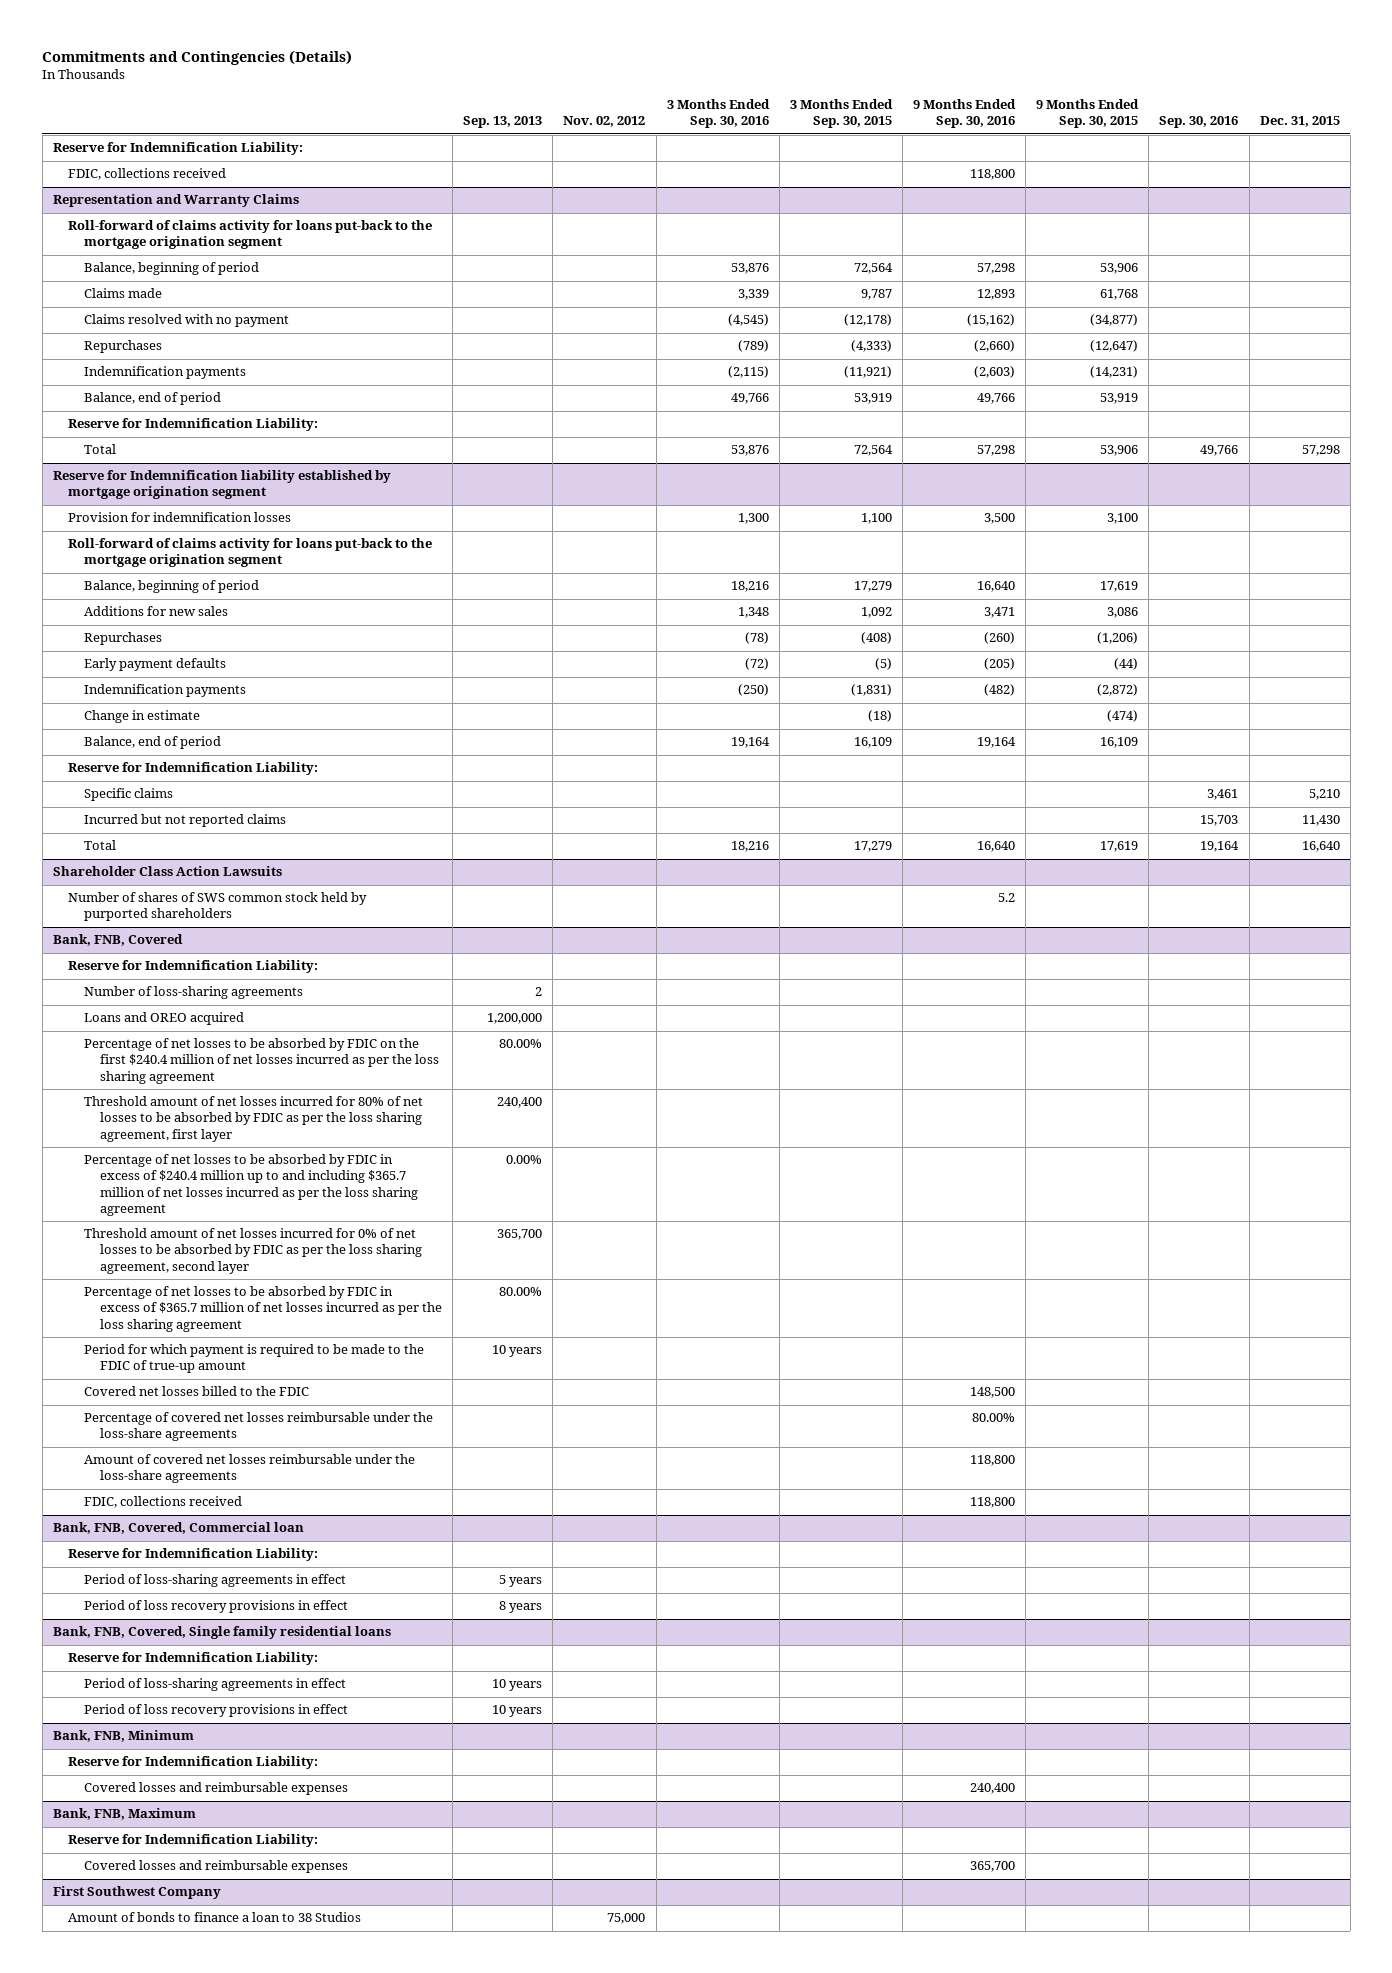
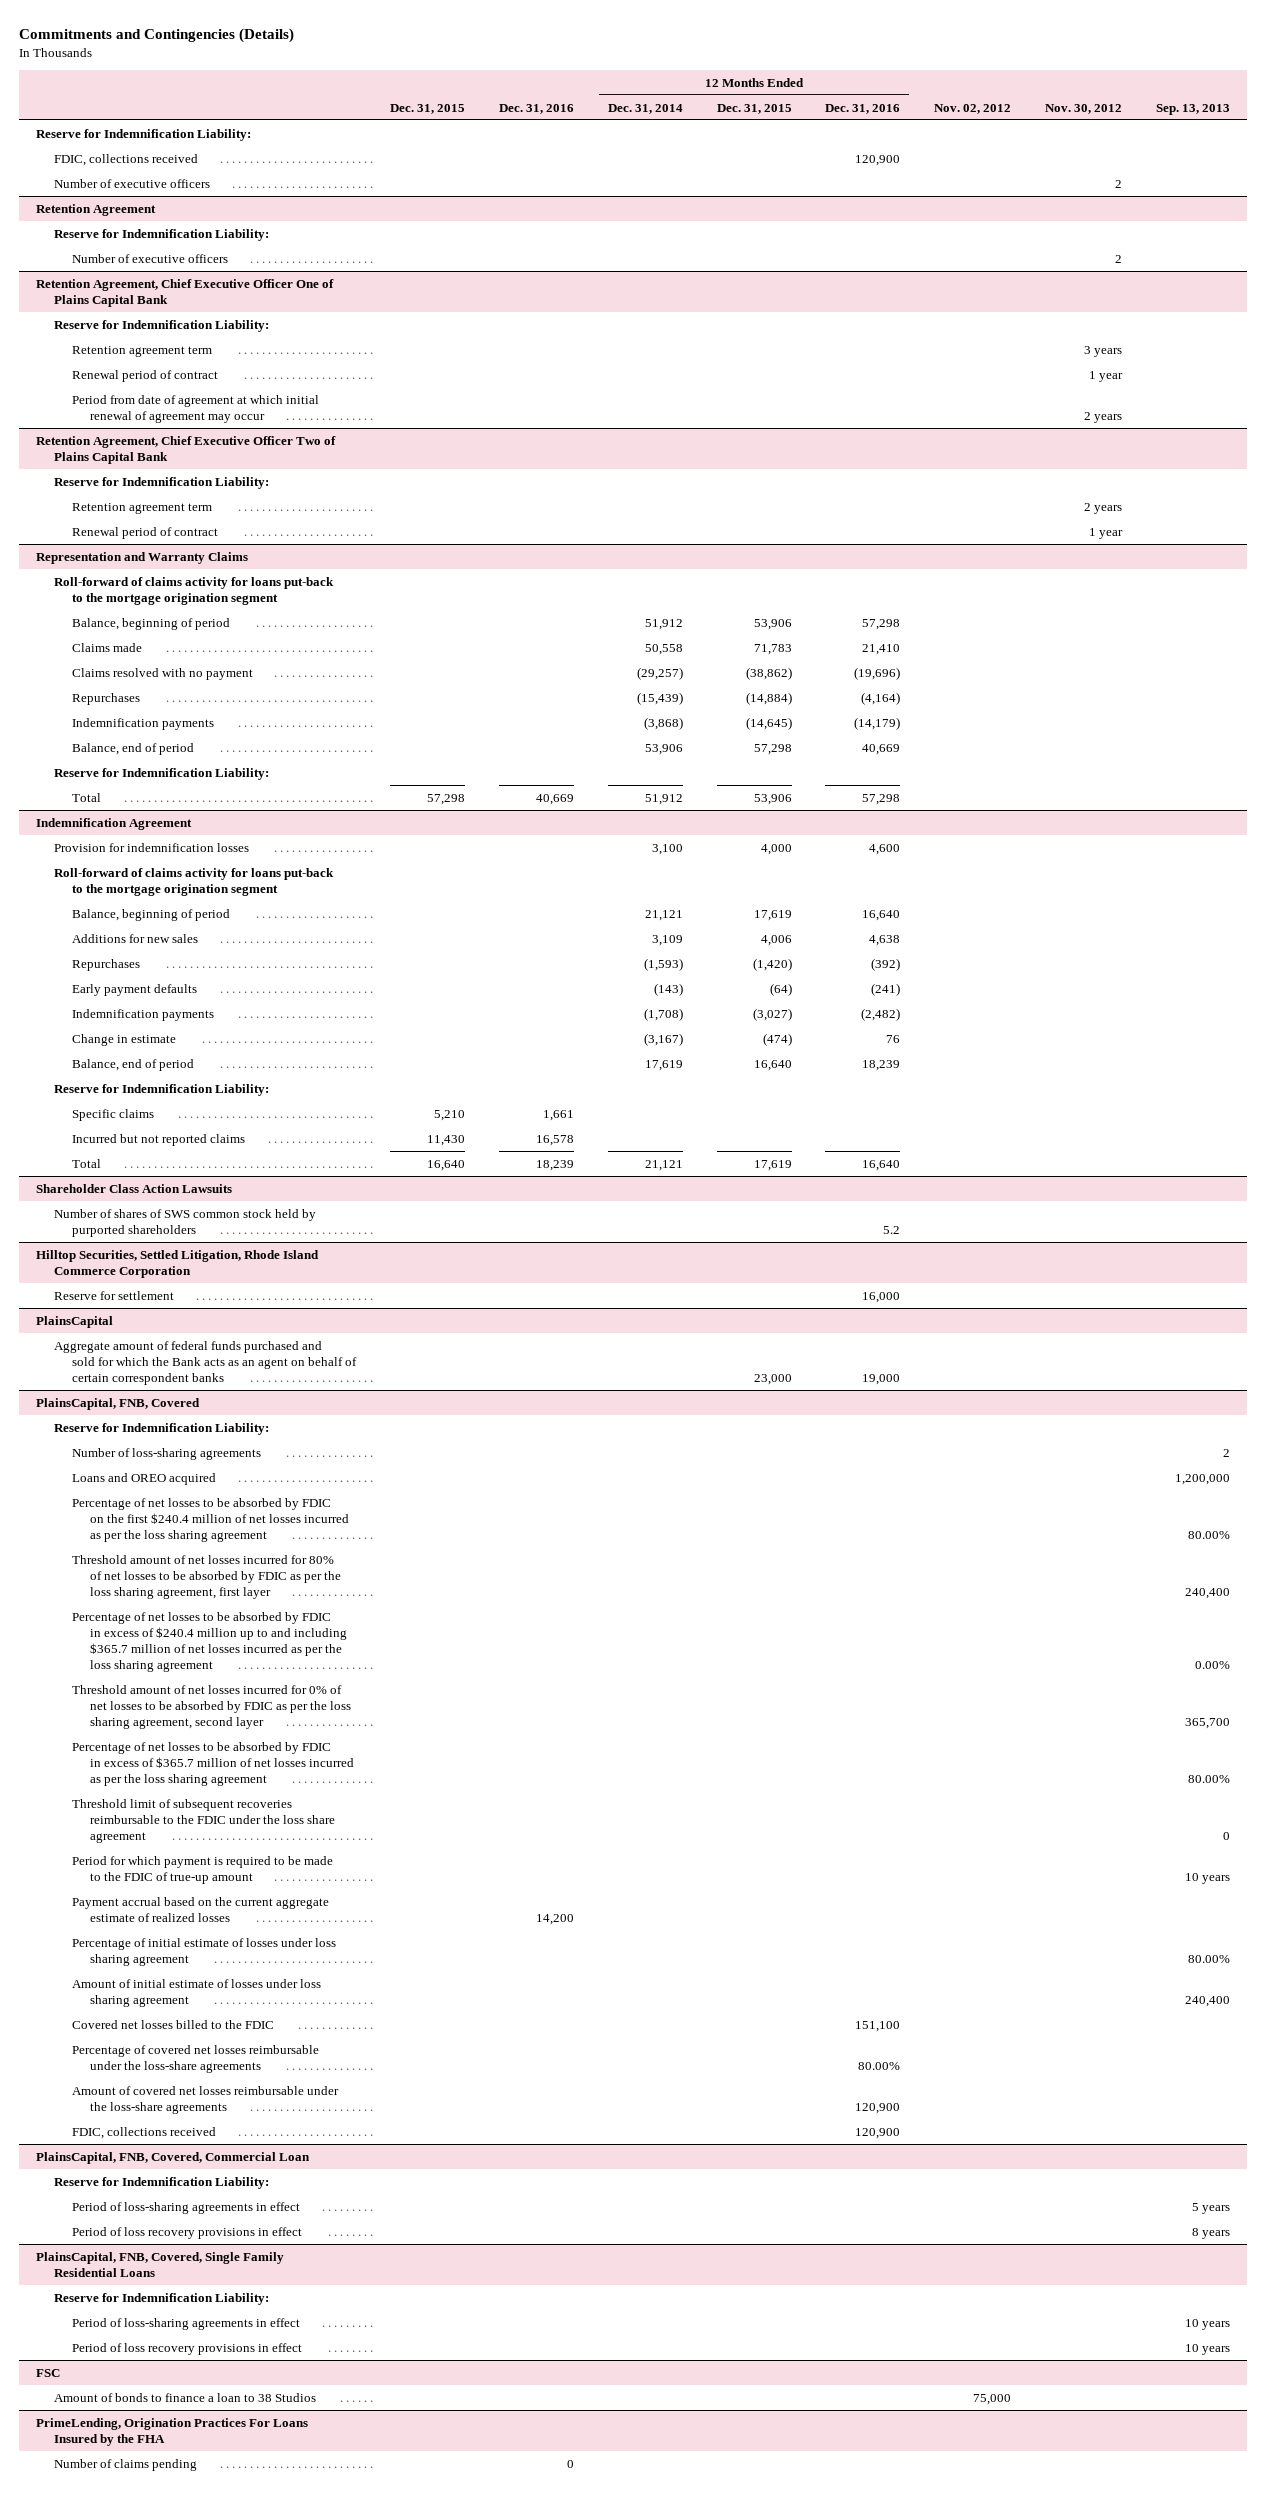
- | Sep. 13, 2013 | Nov. 02, 2012 | 3 Months Ended Sep. 30, 2016 | 3 Months Ended Sep. 30, 2015 | 9 Months Ended Sep. 30, 2016 | 9 Months Ended Sep. 30, 2015 | Sep. 30, 2016 | Dec. 31, 2015
+ | Dec. 31, 2015 | Dec. 31, 2016 | 12 Months Ended Dec. 31, 2014 | 12 Months Ended Dec. 31, 2015 | 12 Months Ended Dec. 31, 2016 | Nov. 02, 2012 | Nov. 30, 2012 | Sep. 13, 2013
+ Number of executive officers | | | | | | | 2 |
+ Retention Agreement
+ Reserve for Indemnification Liability:
+ Number of executive officers | | | | | | | 2 |
+ Retention Agreement, Chief Executive Officer One of Plains Capital Bank
+ Reserve for Indemnification Liability:
+ Retention agreement term | | | | | | | 3 years |
+ Renewal period of contract | | | | | | | 1 year |
+ Period from date of agreement at which initial renewal of agreement may occur | | | | | | | 2 years |
+ Retention Agreement, Chief Executive Officer Two of Plains Capital Bank
+ Reserve for Indemnification Liability:
+ Retention agreement term | | | | | | | 2 years |
+ Renewal period of contract | | | | | | | 1 year |
- Reserve for Indemnification liability established by mortgage origination segment
+ Indemnification Agreement
- Bank, FNB, Covered
+ Hilltop Securities, Settled Litigation, Rhode Island Commerce Corporation
+ Reserve for settlement | | | | | 16,000 | | |
+ PlainsCapital
+ Aggregate amount of federal funds purchased and sold for which the Bank acts as an agent on behalf of certain correspondent banks | | | | 23,000 | 19,000 | | |
+ PlainsCapital, FNB, Covered
+ Threshold limit of subsequent recoveries reimbursable to the FDIC under the loss share agreement | | | | | | | | 0
+ Payment accrual based on the current aggregate estimate of realized losses | | 14,200 | | | | | |
+ Percentage of initial estimate of losses under loss sharing agreement | | | | | | | | 80.00%
+ Amount of initial estimate of losses under loss sharing agreement | | | | | | | | 240,400
- Bank, FNB, Covered, Commercial loan
+ PlainsCapital, FNB, Covered, Commercial Loan
- Bank, FNB, Covered, Single family residential loans
+ PlainsCapital, FNB, Covered, Single Family Residential Loans
- Bank, FNB, Minimum
- Reserve for Indemnification Liability:
- Covered losses and reimbursable expenses | | | | | 240,400 | | |
- Bank, FNB, Maximum
- Reserve for Indemnification Liability:
- Covered losses and reimbursable expenses | | | | | 365,700 | | |
- First Southwest Company
+ FSC
+ PrimeLending, Origination Practices For Loans Insured by the FHA
+ Number of claims pending | | 0 | | | | | |

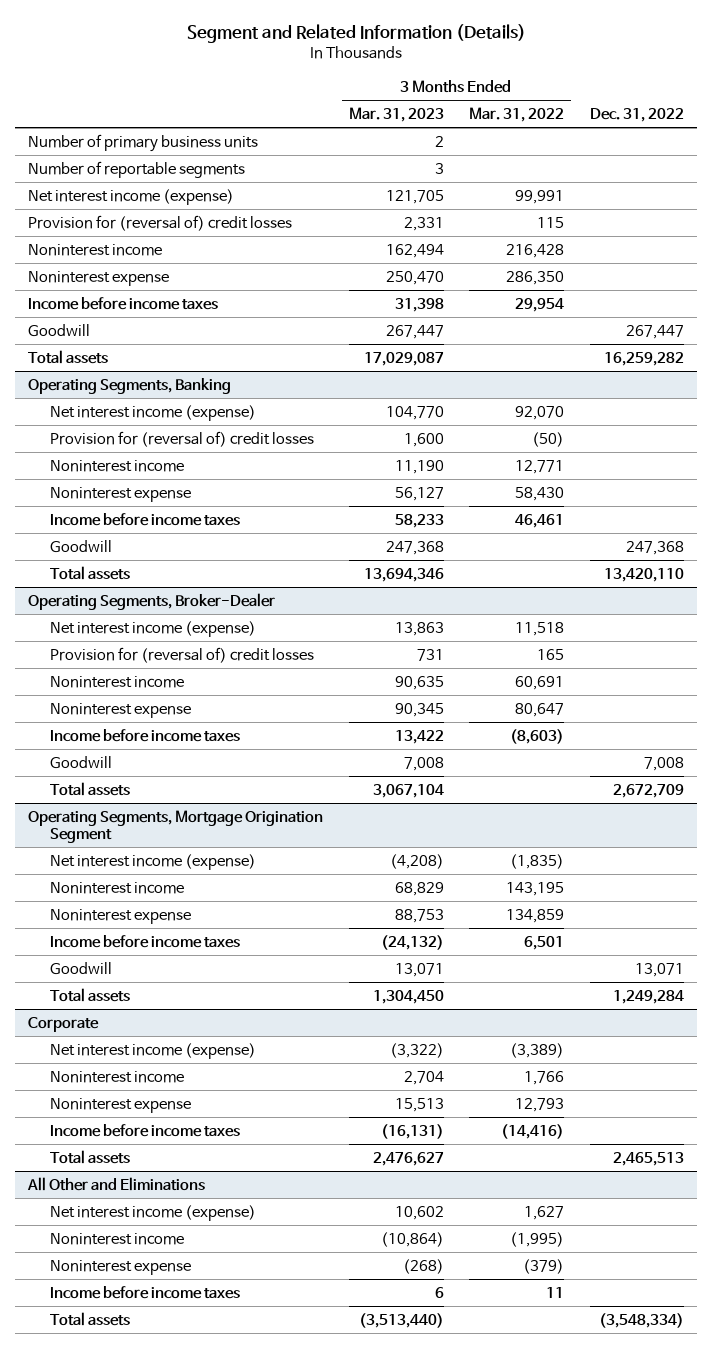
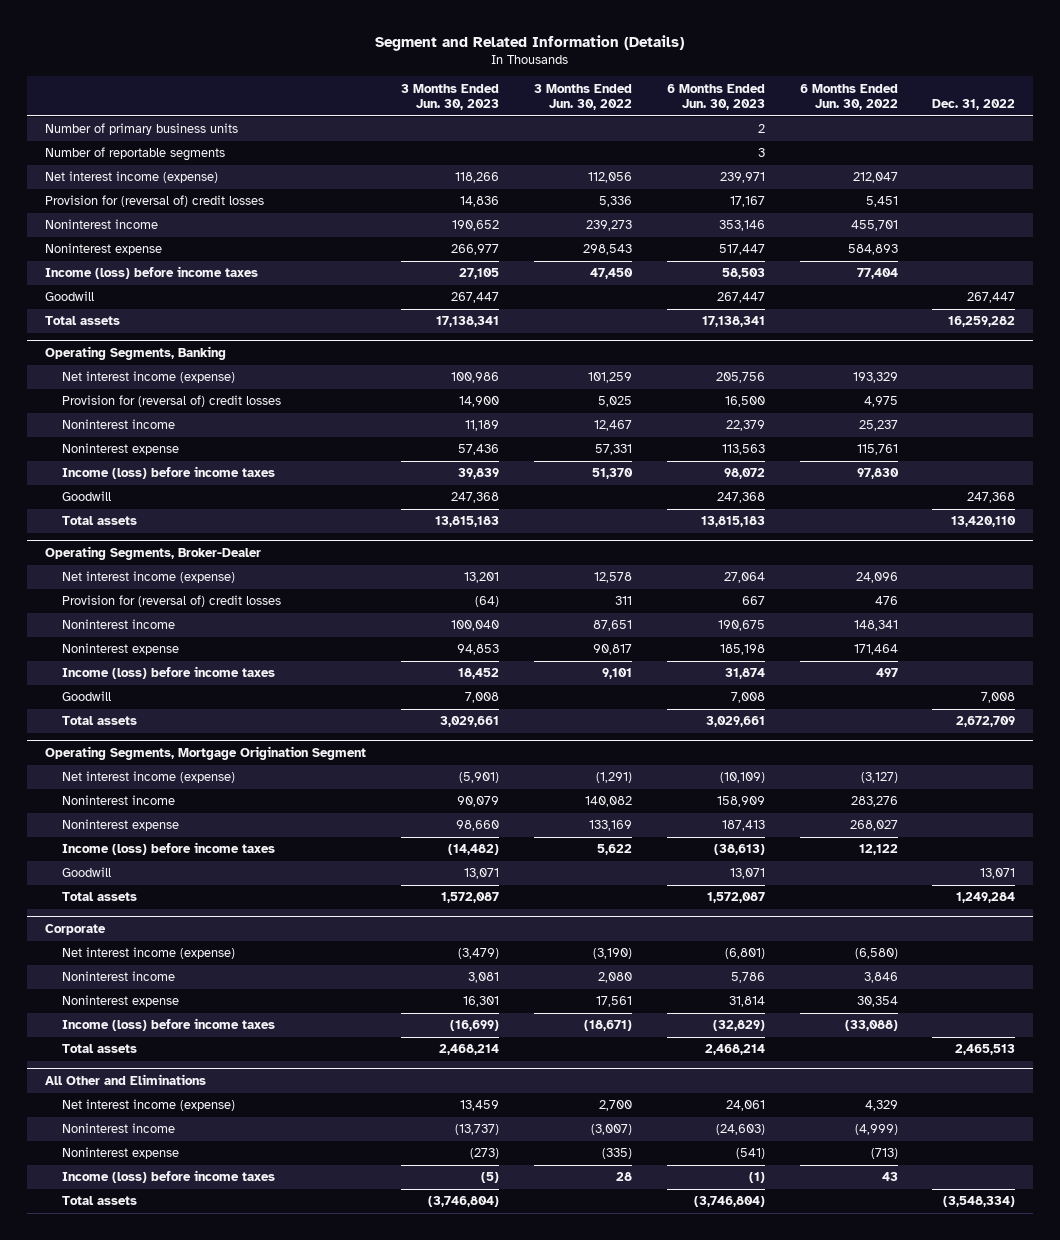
- | 3 Months Ended Mar. 31, 2023 | 3 Months Ended Mar. 31, 2022 | Dec. 31, 2022
+ | 3 Months Ended Jun. 30, 2023 | 3 Months Ended Jun. 30, 2022 | 6 Months Ended Jun. 30, 2023 | 6 Months Ended Jun. 30, 2022 | Dec. 31, 2022
- Income before income taxes | 31,398 | 29,954 |
+ Income (loss) before income taxes | 27,105 | 47,450 | 58,503 | 77,404 |
@ Operating Segments, Banking
- Income before income taxes | 58,233 | 46,461 |
+ Income (loss) before income taxes | 39,839 | 51,370 | 98,072 | 97,830 |
@ Operating Segments, Broker-Dealer
- Income before income taxes | 13,422 | (8,603) |
+ Income (loss) before income taxes | 18,452 | 9,101 | 31,874 | 497 |
@ Operating Segments, Mortgage Origination Segment
- Income before income taxes | (24,132) | 6,501 |
+ Income (loss) before income taxes | (14,482) | 5,622 | (38,613) | 12,122 |
@ Corporate
- Income before income taxes | (16,131) | (14,416) |
+ Income (loss) before income taxes | (16,699) | (18,671) | (32,829) | (33,088) |
@ All Other and Eliminations
- Income before income taxes | 6 | 11 |
+ Income (loss) before income taxes | (5) | 28 | (1) | 43 |

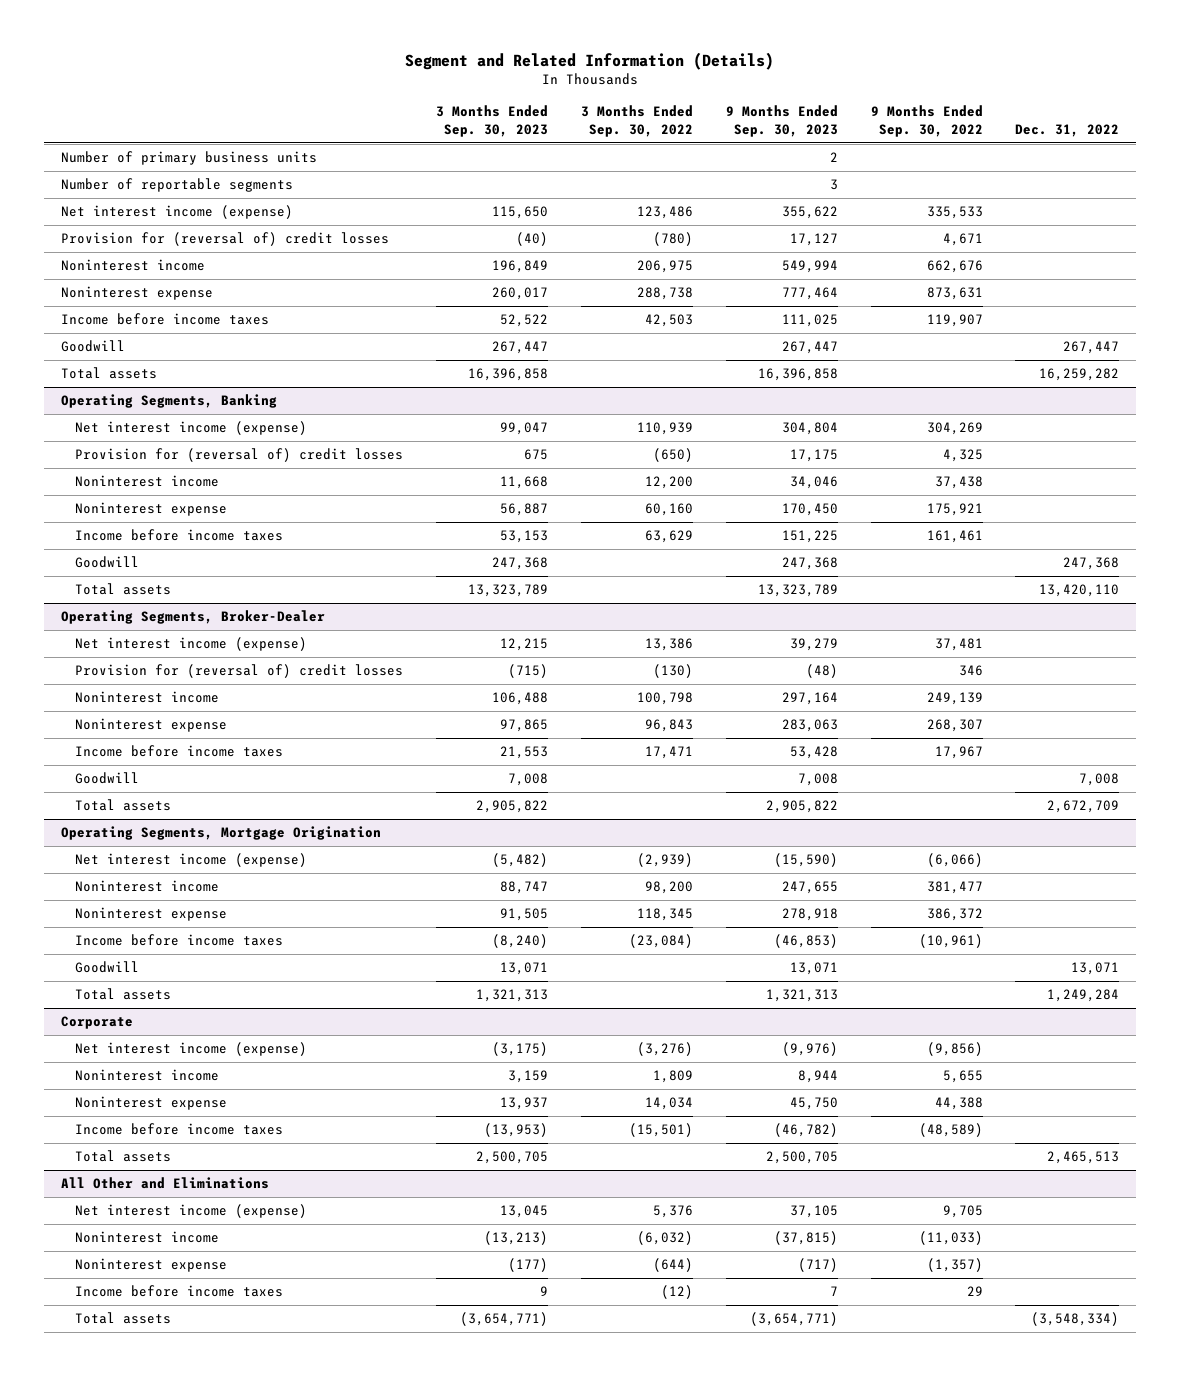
- | 3 Months Ended Jun. 30, 2023 | 3 Months Ended Jun. 30, 2022 | 6 Months Ended Jun. 30, 2023 | 6 Months Ended Jun. 30, 2022 | Dec. 31, 2022
+ | 3 Months Ended Sep. 30, 2023 | 3 Months Ended Sep. 30, 2022 | 9 Months Ended Sep. 30, 2023 | 9 Months Ended Sep. 30, 2022 | Dec. 31, 2022
- Income (loss) before income taxes | 27,105 | 47,450 | 58,503 | 77,404 |
+ Income before income taxes | 52,522 | 42,503 | 111,025 | 119,907 |
@ Operating Segments, Banking
- Income (loss) before income taxes | 39,839 | 51,370 | 98,072 | 97,830 |
+ Income before income taxes | 53,153 | 63,629 | 151,225 | 161,461 |
@ Operating Segments, Broker-Dealer
- Income (loss) before income taxes | 18,452 | 9,101 | 31,874 | 497 |
+ Income before income taxes | 21,553 | 17,471 | 53,428 | 17,967 |
- Operating Segments, Mortgage Origination Segment
+ Operating Segments, Mortgage Origination
- Income (loss) before income taxes | (14,482) | 5,622 | (38,613) | 12,122 |
+ Income before income taxes | (8,240) | (23,084) | (46,853) | (10,961) |
@ Corporate
- Income (loss) before income taxes | (16,699) | (18,671) | (32,829) | (33,088) |
+ Income before income taxes | (13,953) | (15,501) | (46,782) | (48,589) |
@ All Other and Eliminations
- Income (loss) before income taxes | (5) | 28 | (1) | 43 |
+ Income before income taxes | 9 | (12) | 7 | 29 |

